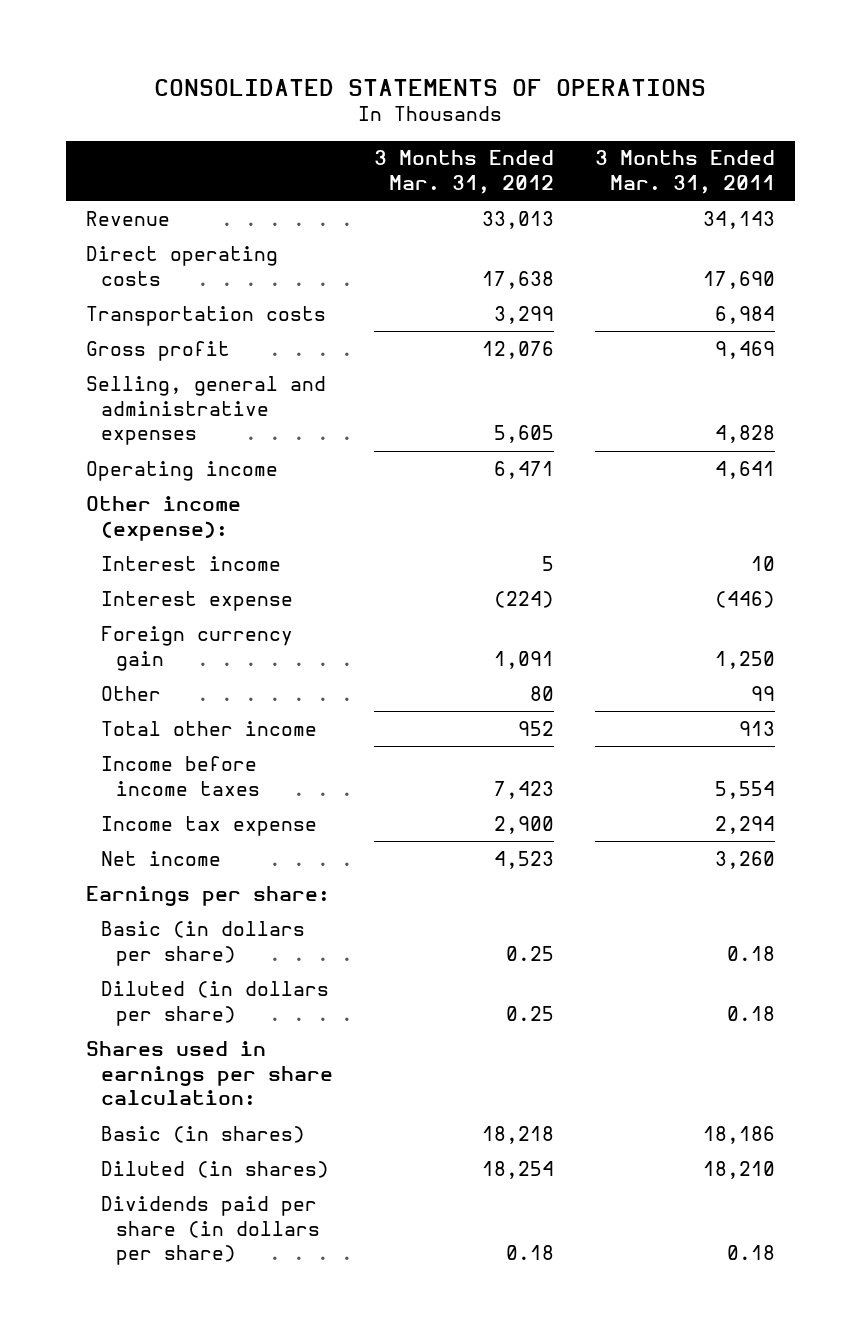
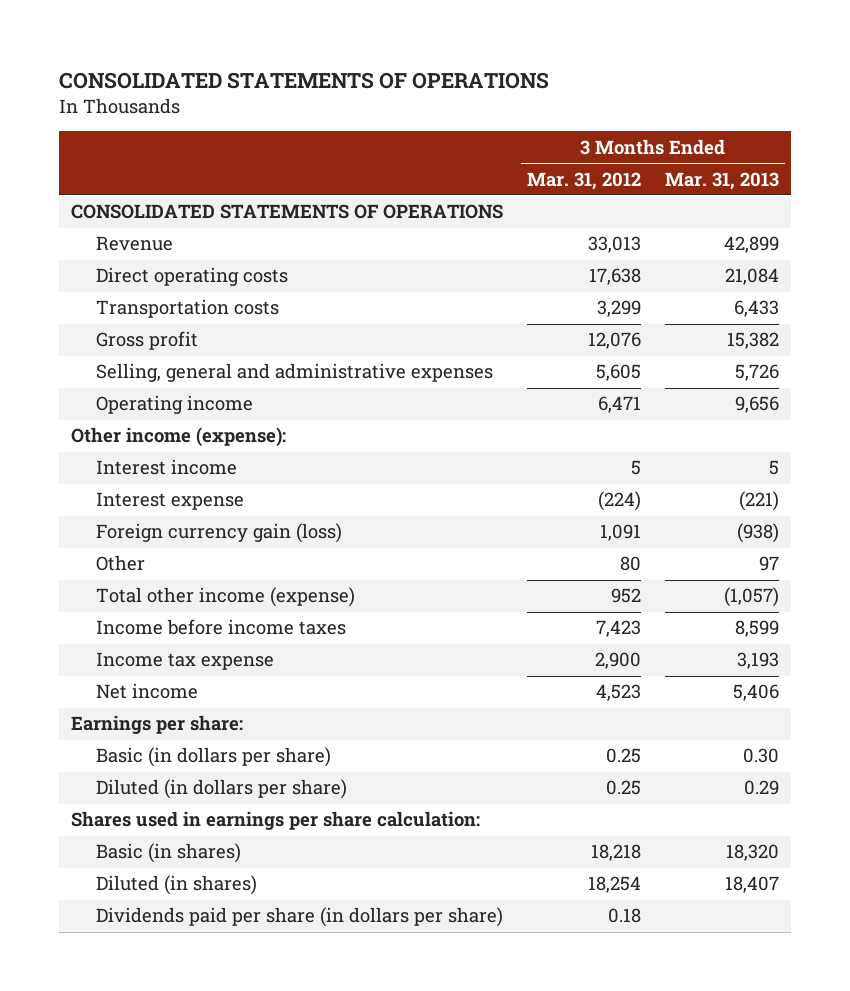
- | 3 Months Ended Mar. 31, 2012 | 3 Months Ended Mar. 31, 2011
+ | 3 Months Ended Mar. 31, 2012 | 3 Months Ended Mar. 31, 2013
+ CONSOLIDATED STATEMENTS OF OPERATIONS
- Foreign currency gain | 1,091 | 1,250
+ Foreign currency gain (loss) | 1,091 | (938)
- Total other income | 952 | 913
+ Total other income (expense) | 952 | (1,057)

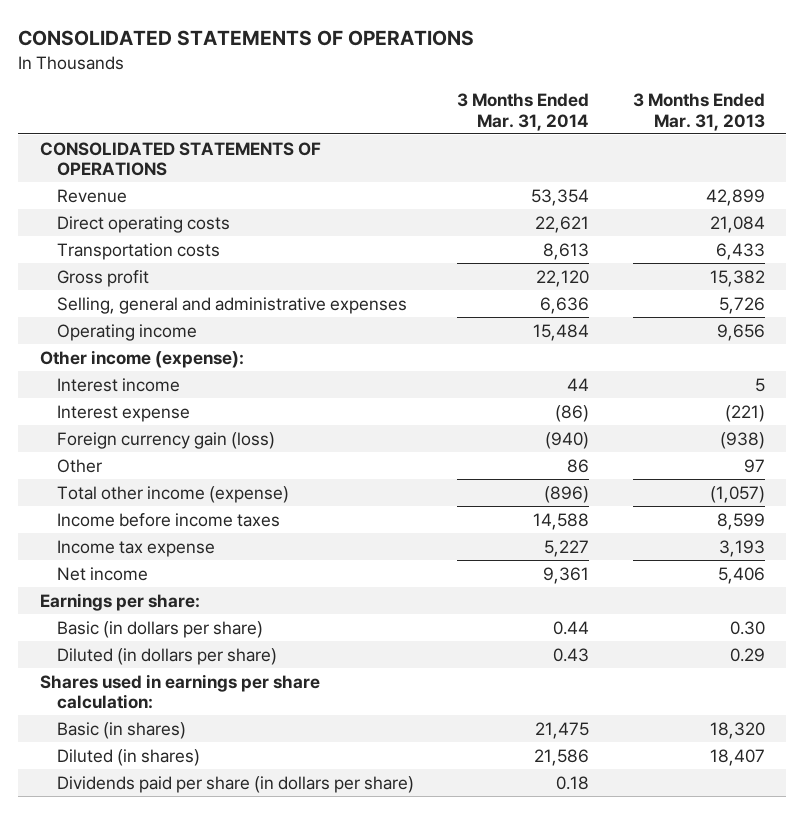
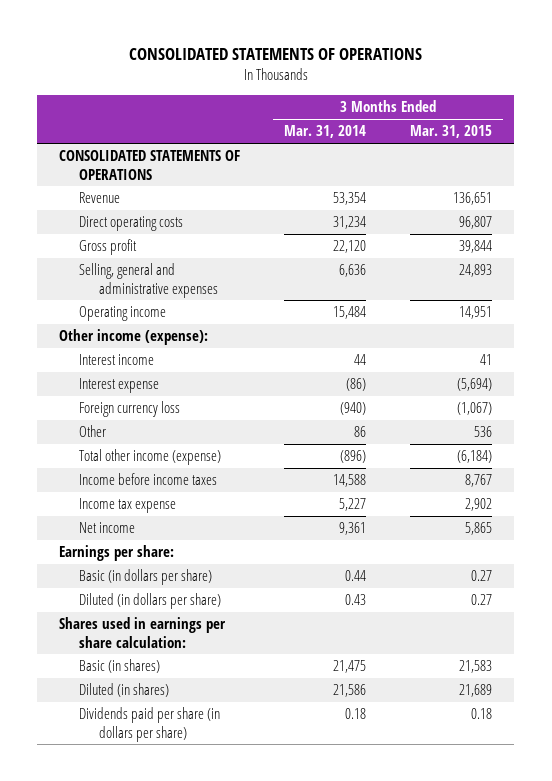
- | 3 Months Ended Mar. 31, 2014 | 3 Months Ended Mar. 31, 2013
+ | 3 Months Ended Mar. 31, 2014 | 3 Months Ended Mar. 31, 2015
- Direct operating costs | 22,621 | 21,084
- Transportation costs | 8,613 | 6,433
+ Direct operating costs | 31,234 | 96,807
- Foreign currency gain (loss) | (940) | (938)
+ Foreign currency loss | (940) | (1,067)

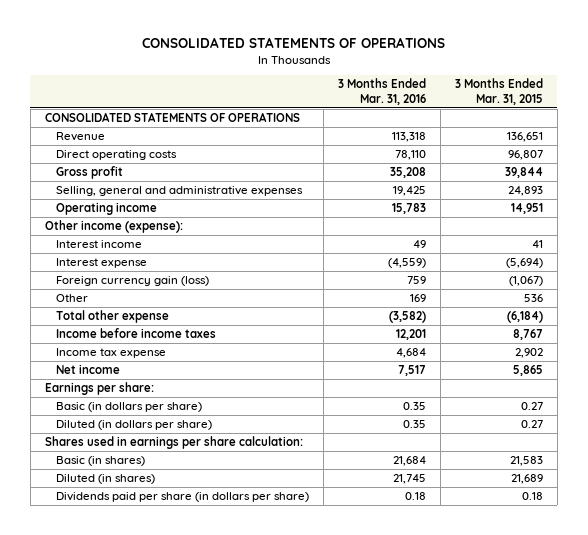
- | 3 Months Ended Mar. 31, 2014 | 3 Months Ended Mar. 31, 2015
+ | 3 Months Ended Mar. 31, 2016 | 3 Months Ended Mar. 31, 2015
- Foreign currency loss | (940) | (1,067)
+ Foreign currency gain (loss) | 759 | (1,067)
- Total other income (expense) | (896) | (6,184)
+ Total other expense | (3,582) | (6,184)

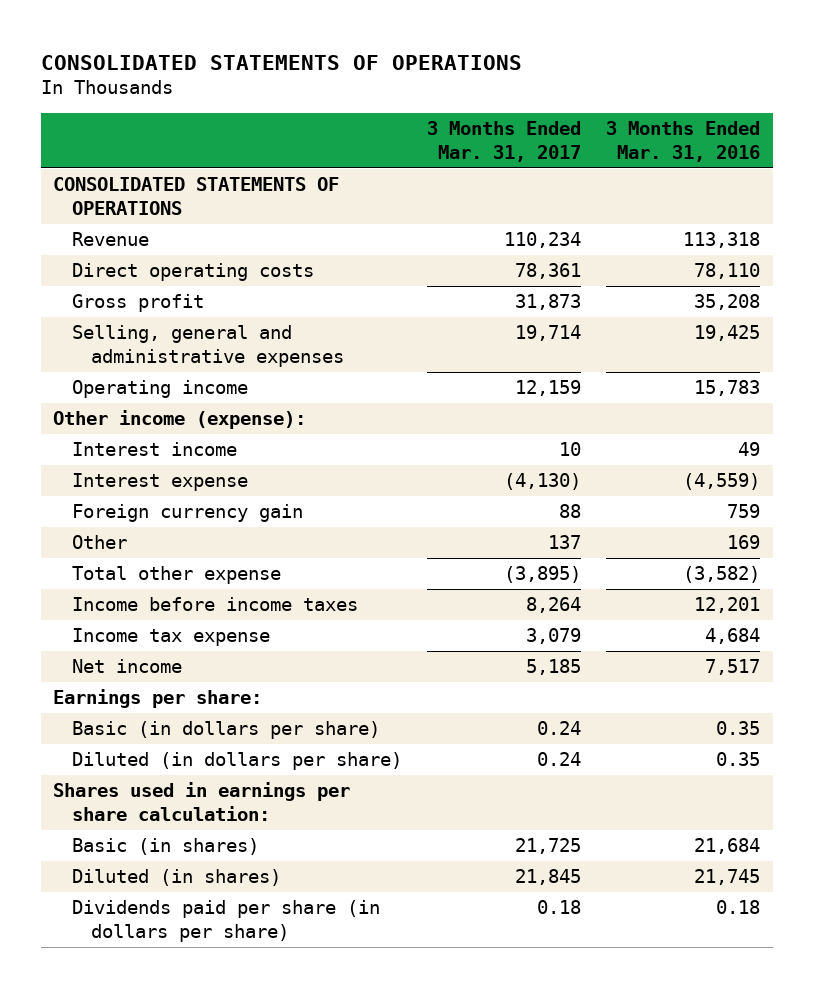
- | 3 Months Ended Mar. 31, 2016 | 3 Months Ended Mar. 31, 2015
+ | 3 Months Ended Mar. 31, 2017 | 3 Months Ended Mar. 31, 2016
- Foreign currency gain (loss) | 759 | (1,067)
+ Foreign currency gain | 88 | 759

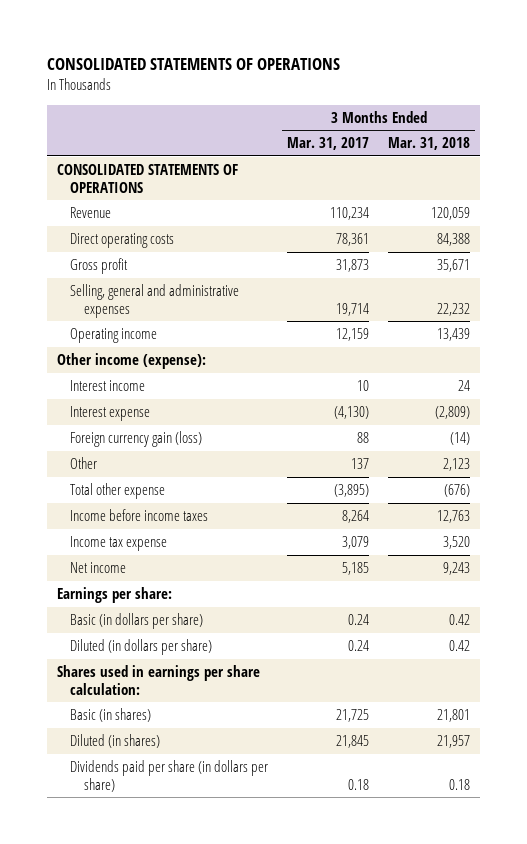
- | 3 Months Ended Mar. 31, 2017 | 3 Months Ended Mar. 31, 2016
+ | 3 Months Ended Mar. 31, 2017 | 3 Months Ended Mar. 31, 2018
- Foreign currency gain | 88 | 759
+ Foreign currency gain (loss) | 88 | (14)

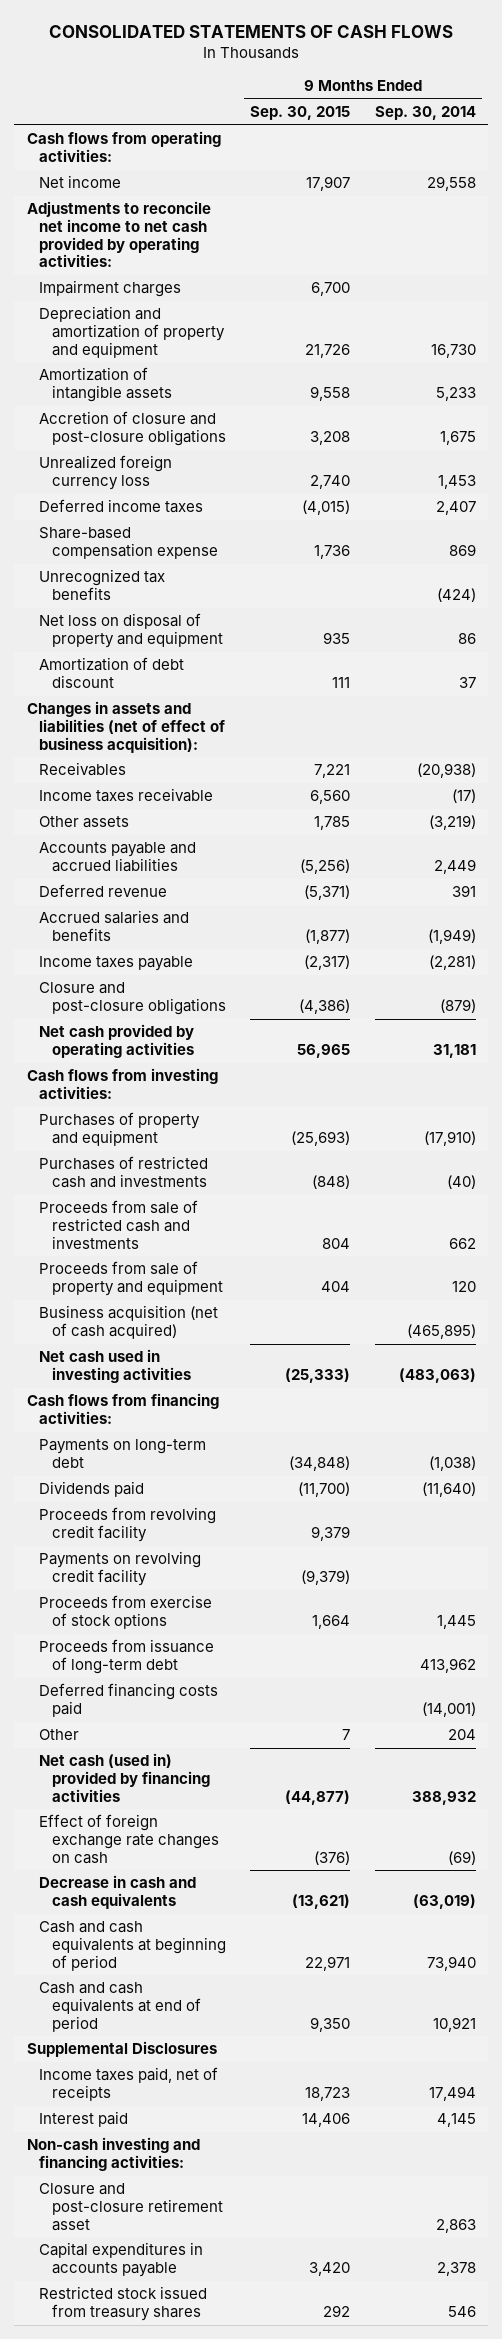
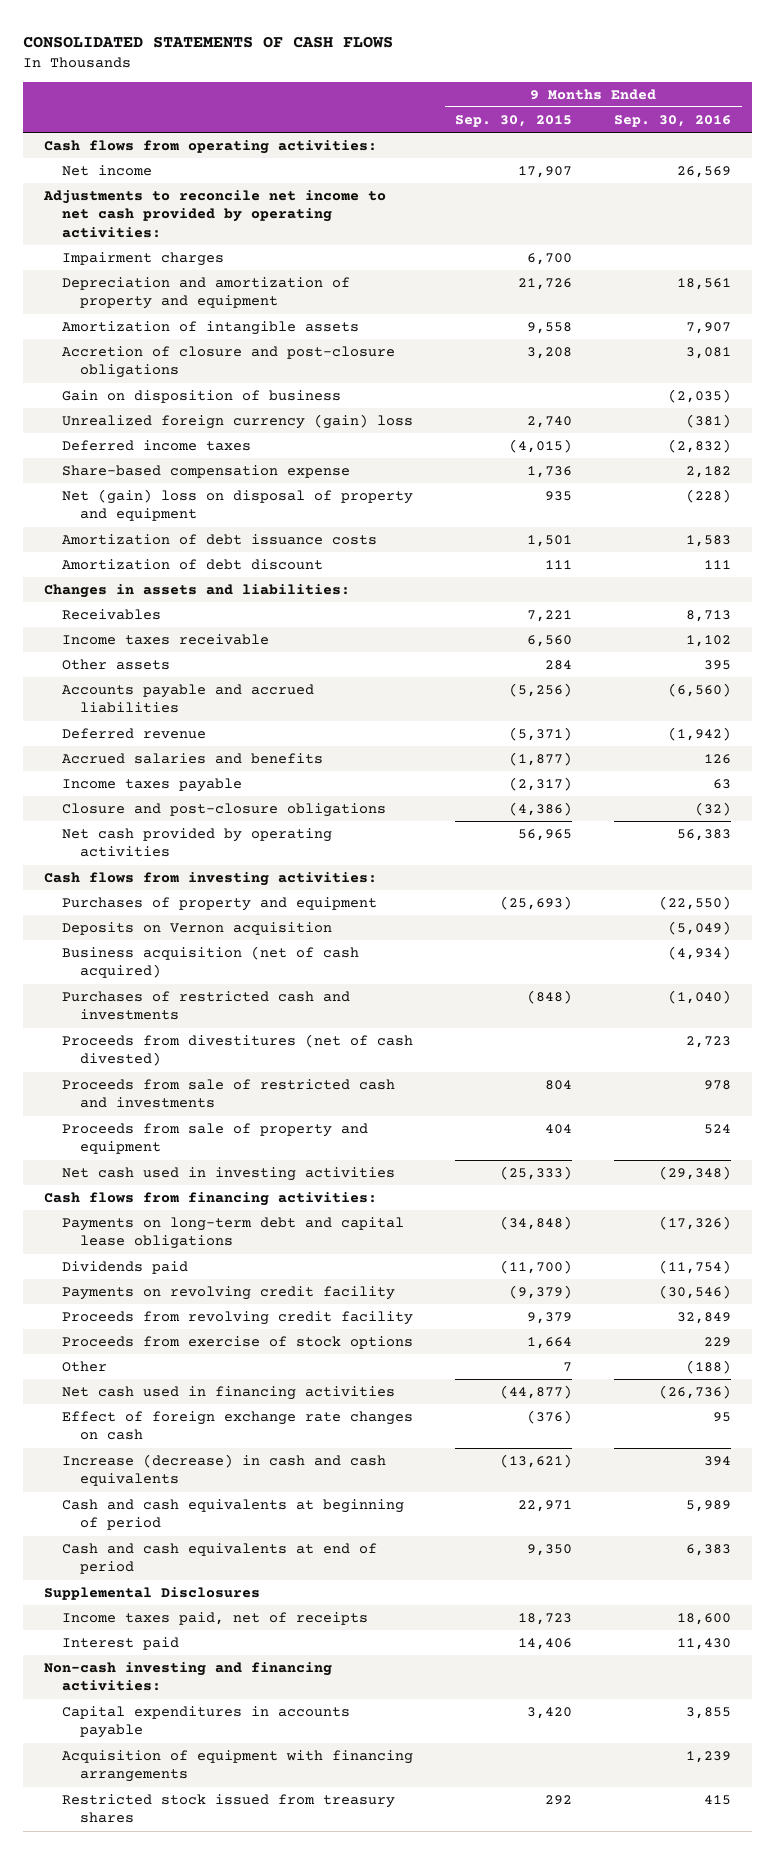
- | 9 Months Ended Sep. 30, 2015 | 9 Months Ended Sep. 30, 2014
+ | 9 Months Ended Sep. 30, 2015 | 9 Months Ended Sep. 30, 2016
- Unrealized foreign currency loss | 2,740 | 1,453
+ Gain on disposition of business | | (2,035)
+ Unrealized foreign currency (gain) loss | 2,740 | (381)
- Unrecognized tax benefits | | (424)
- Net loss on disposal of property and equipment | 935 | 86
+ Net (gain) loss on disposal of property and equipment | 935 | (228)
+ Amortization of debt issuance costs | 1,501 | 1,583
- Changes in assets and liabilities (net of effect of business acquisition):
+ Changes in assets and liabilities:
- Other assets | 1,785 | (3,219)
+ Other assets | 284 | 395
+ Deposits on Vernon acquisition | | (5,049)
moved up: Business acquisition (net of cash acquired) | | (4,934)
+ Proceeds from divestitures (net of cash divested) | | 2,723
- Payments on long-term debt | (34,848) | (1,038)
+ Payments on long-term debt and capital lease obligations | (34,848) | (17,326)
moved down: Proceeds from revolving credit facility | 9,379 | 32,849
- Proceeds from issuance of long-term debt | | 413,962
- Deferred financing costs paid | | (14,001)
- Net cash (used in) provided by financing activities | (44,877) | 388,932
+ Net cash used in financing activities | (44,877) | (26,736)
- Decrease in cash and cash equivalents | (13,621) | (63,019)
+ Increase (decrease) in cash and cash equivalents | (13,621) | 394
- Closure and post-closure retirement asset | | 2,863
+ Acquisition of equipment with financing arrangements | | 1,239

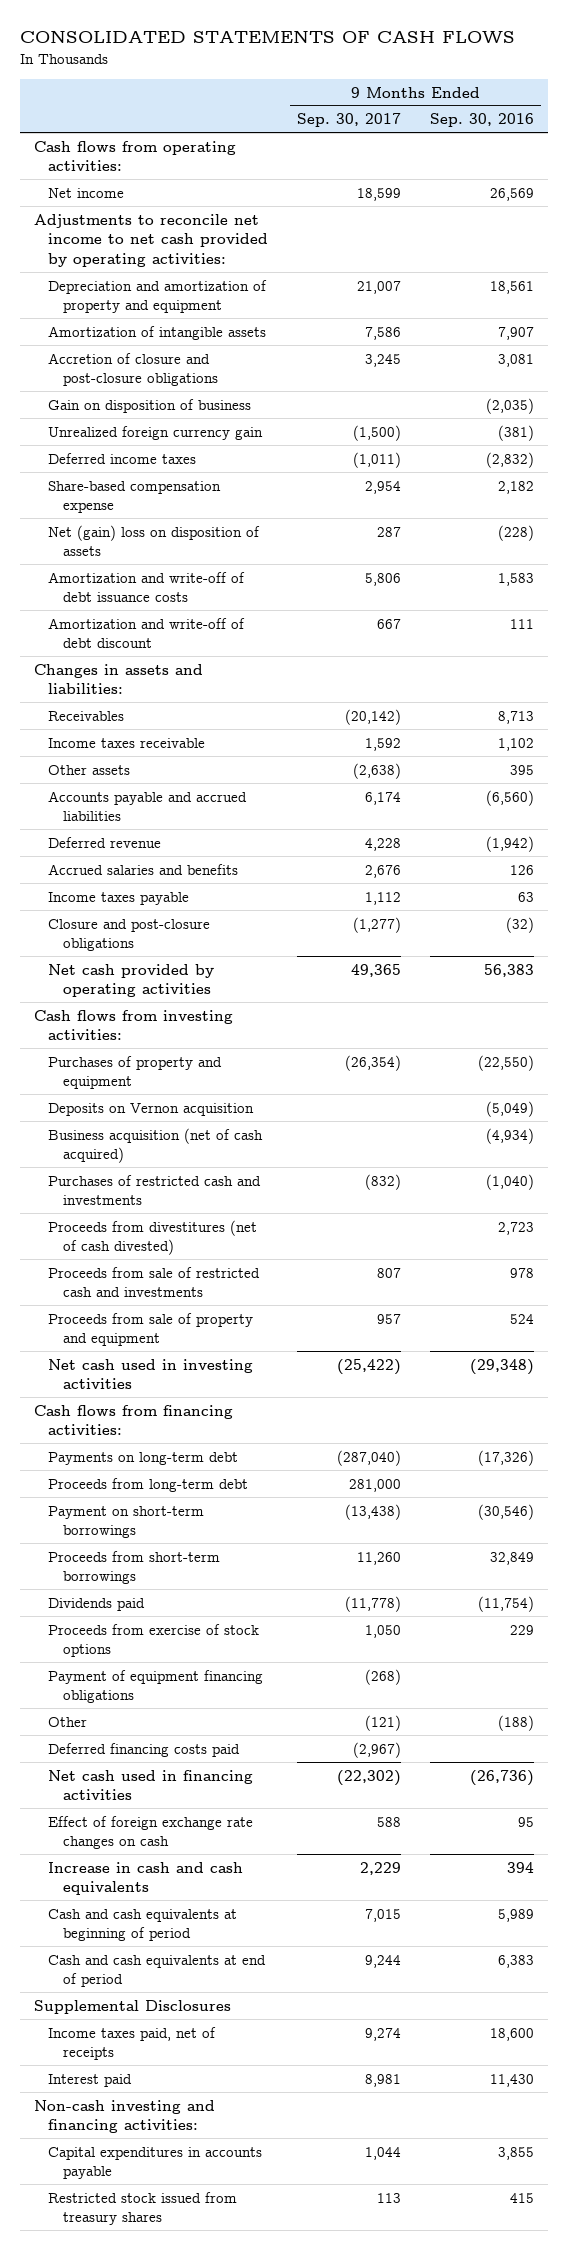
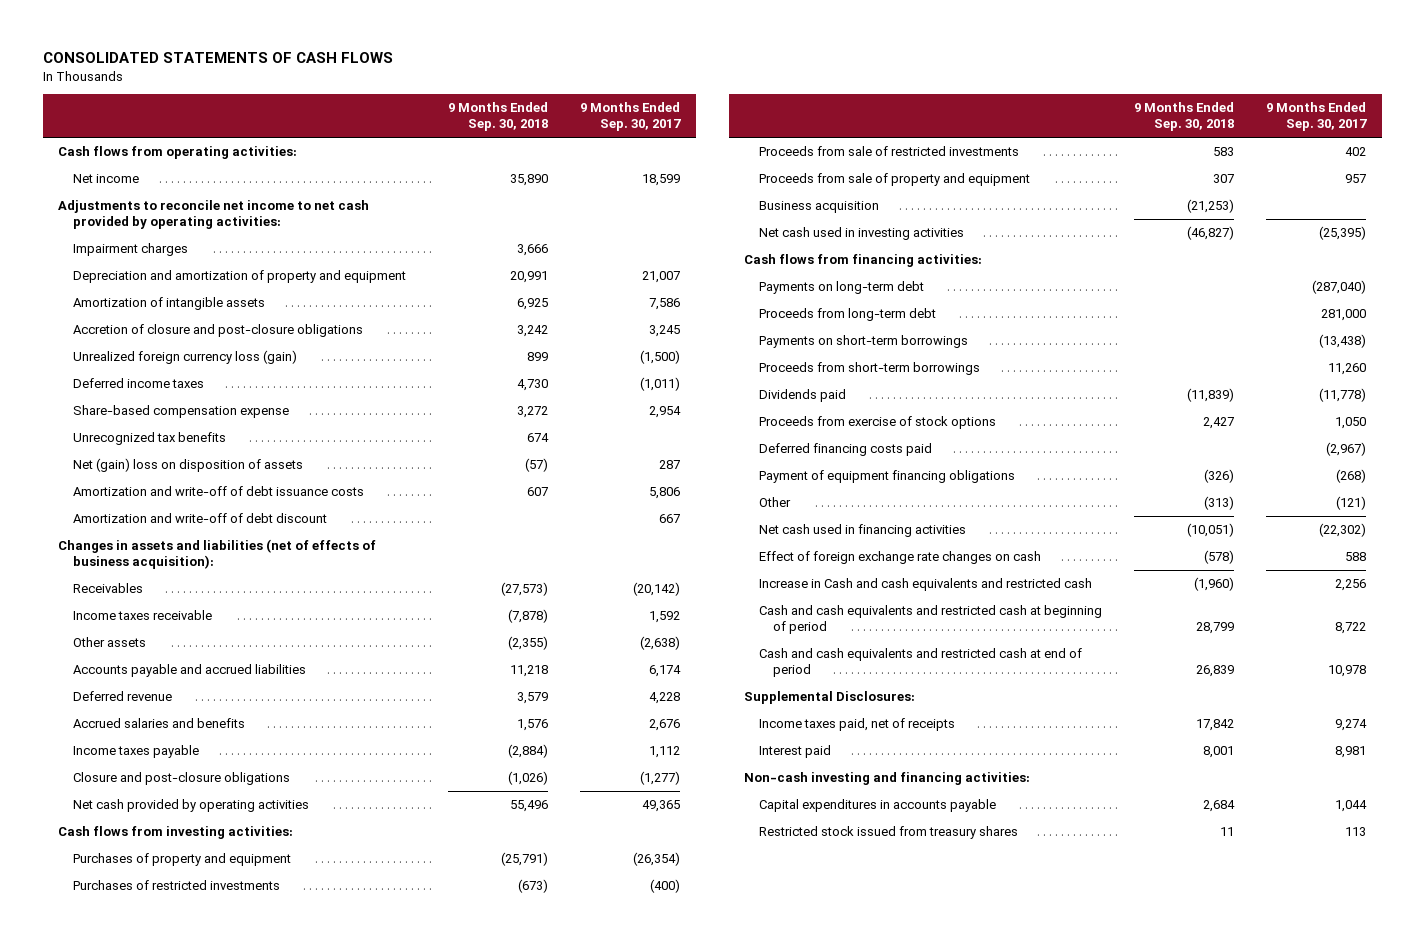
- | 9 Months Ended Sep. 30, 2017 | 9 Months Ended Sep. 30, 2016
+ | 9 Months Ended Sep. 30, 2018 | 9 Months Ended Sep. 30, 2017
+ Impairment charges | 3,666 |
- Gain on disposition of business | | (2,035)
- Unrealized foreign currency gain | (1,500) | (381)
+ Unrealized foreign currency loss (gain) | 899 | (1,500)
+ Unrecognized tax benefits | 674 |
- Changes in assets and liabilities:
+ Changes in assets and liabilities (net of effects of business acquisition):
- Deposits on Vernon acquisition | | (5,049)
- Business acquisition (net of cash acquired) | | (4,934)
- Purchases of restricted cash and investments | (832) | (1,040)
- Proceeds from divestitures (net of cash divested) | | 2,723
- Proceeds from sale of restricted cash and investments | 807 | 978
+ Purchases of restricted investments | (673) | (400)
+ Proceeds from sale of restricted investments | 583 | 402
- Net cash used in investing activities | (25,422) | (29,348)
+ Business acquisition | (21,253) |
+ Net cash used in investing activities | (46,827) | (25,395)
- Payment on short-term borrowings | (13,438) | (30,546)
+ Payments on short-term borrowings | | (13,438)
moved up: Deferred financing costs paid | | (2,967)
- Increase in cash and cash equivalents | 2,229 | 394
- Cash and cash equivalents at beginning of period | 7,015 | 5,989
- Cash and cash equivalents at end of period | 9,244 | 6,383
- Supplemental Disclosures
+ Increase in Cash and cash equivalents and restricted cash | (1,960) | 2,256
+ Cash and cash equivalents and restricted cash at beginning of period | 28,799 | 8,722
+ Cash and cash equivalents and restricted cash at end of period | 26,839 | 10,978
+ Supplemental Disclosures:

